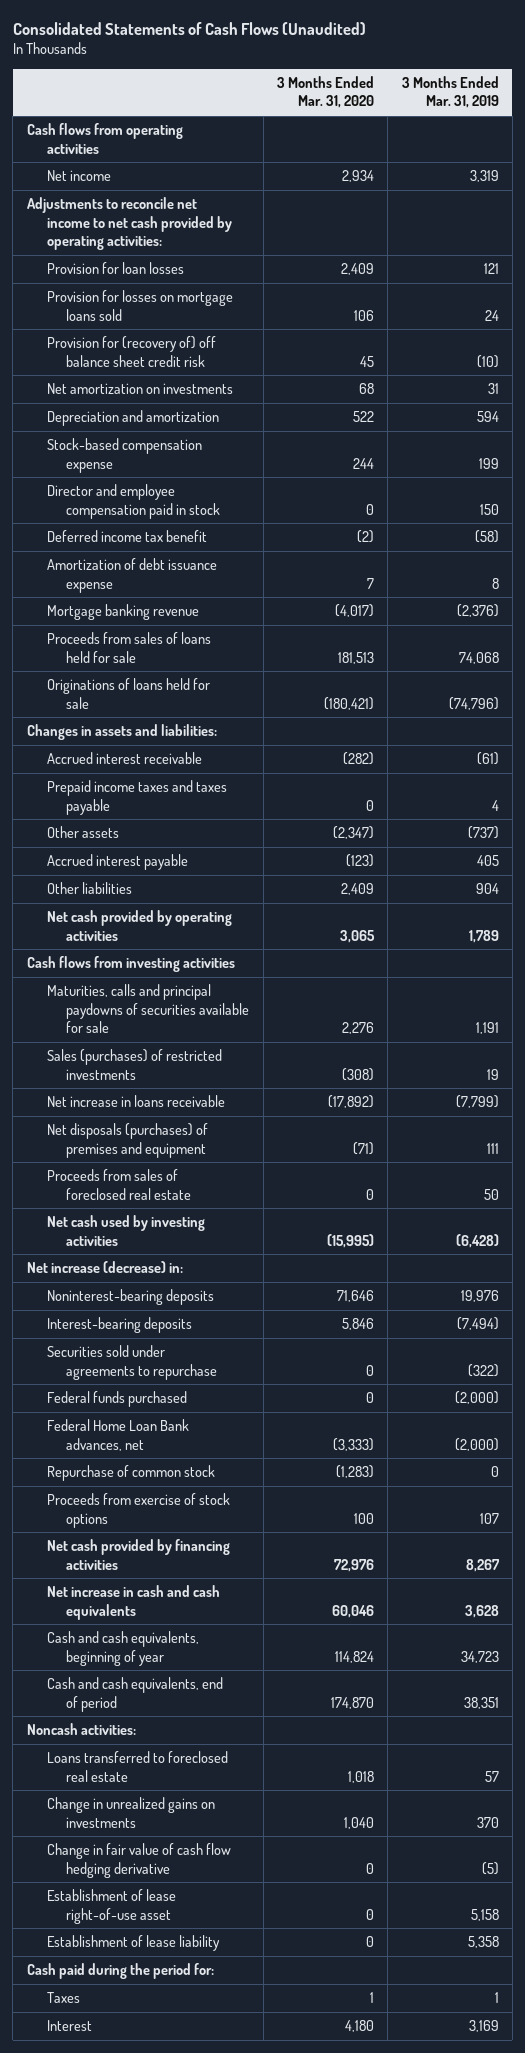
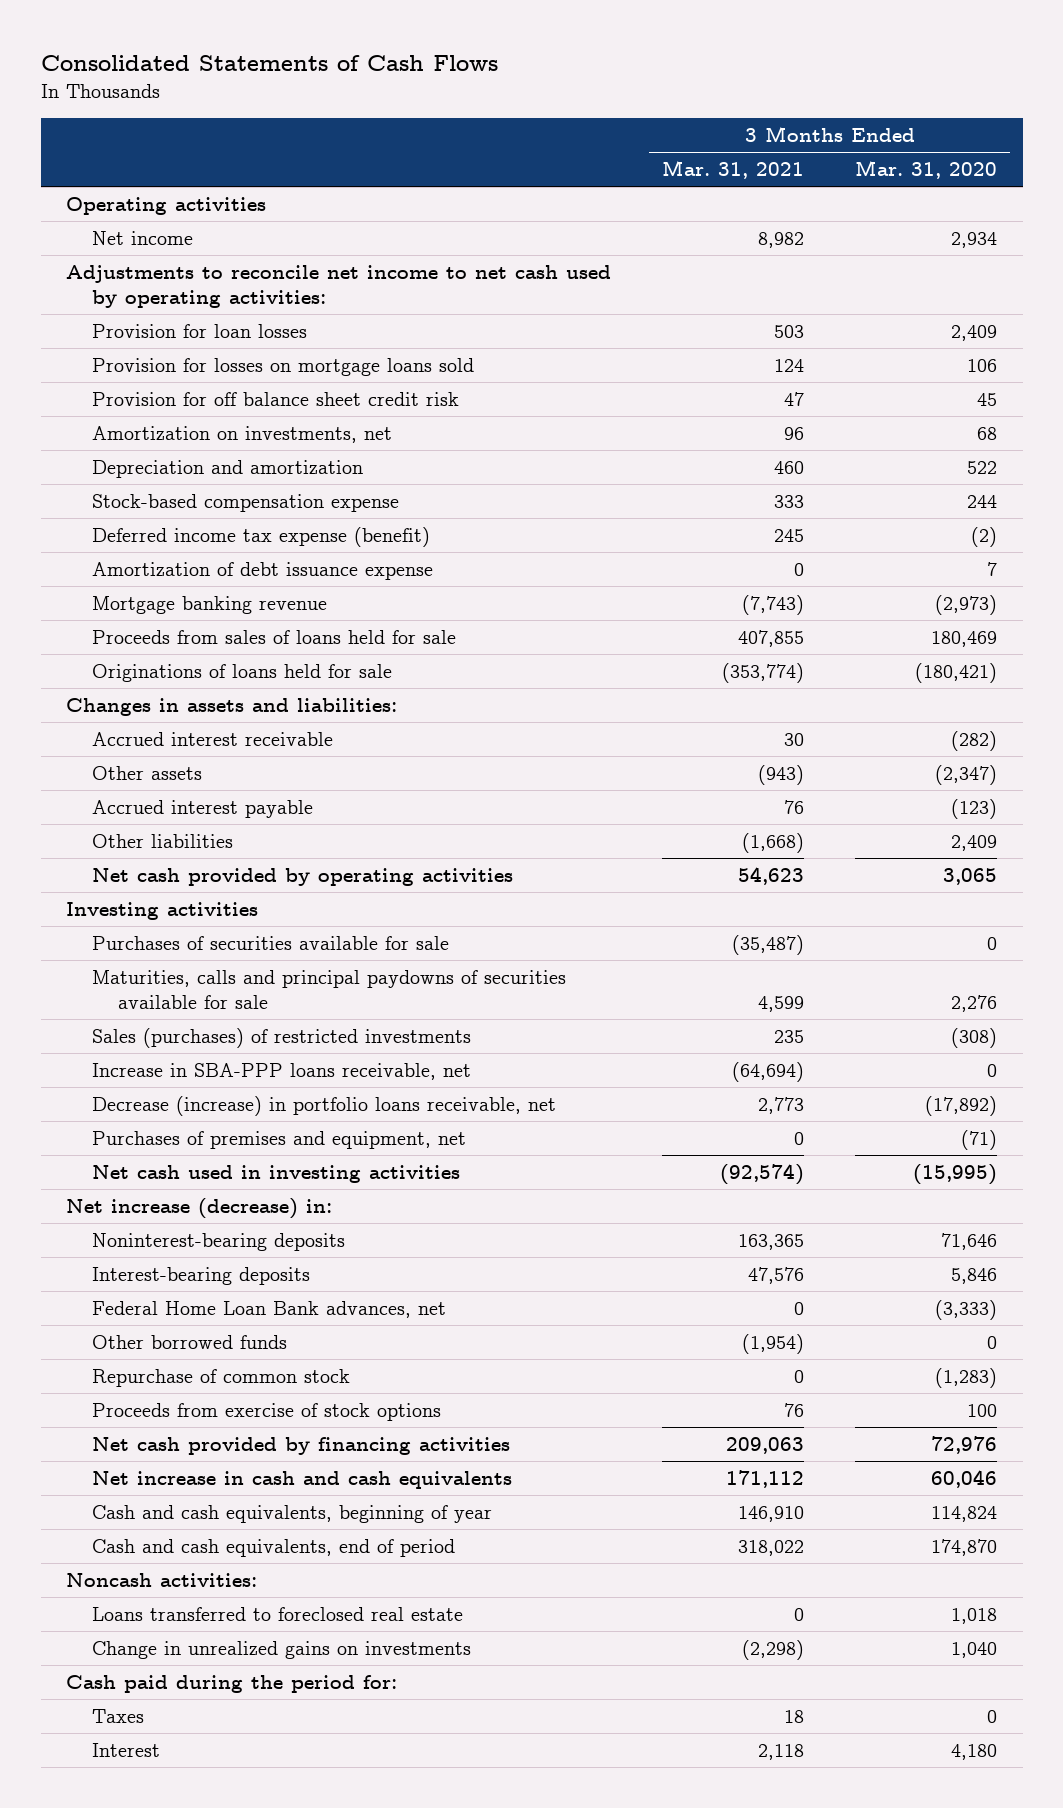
- Consolidated Statements of Cash Flows (Unaudited)
+ Consolidated Statements of Cash Flows
- | 3 Months Ended Mar. 31, 2020 | 3 Months Ended Mar. 31, 2019
+ | 3 Months Ended Mar. 31, 2021 | 3 Months Ended Mar. 31, 2020
- Cash flows from operating activities
+ Operating activities
- Adjustments to reconcile net income to net cash provided by operating activities:
+ Adjustments to reconcile net income to net cash used by operating activities:
- Provision for (recovery of) off balance sheet credit risk | 45 | (10)
- Net amortization on investments | 68 | 31
+ Provision for off balance sheet credit risk | 47 | 45
+ Amortization on investments, net | 96 | 68
- Director and employee compensation paid in stock | 0 | 150
- Deferred income tax benefit | (2) | (58)
+ Deferred income tax expense (benefit) | 245 | (2)
- Mortgage banking revenue | (4,017) | (2,376)
- Proceeds from sales of loans held for sale | 181,513 | 74,068
+ Mortgage banking revenue | (7,743) | (2,973)
+ Proceeds from sales of loans held for sale | 407,855 | 180,469
- Prepaid income taxes and taxes payable | 0 | 4
- Cash flows from investing activities
+ Investing activities
+ Purchases of securities available for sale | (35,487) | 0
- Net increase in loans receivable | (17,892) | (7,799)
- Net disposals (purchases) of premises and equipment | (71) | 111
- Proceeds from sales of foreclosed real estate | 0 | 50
- Net cash used by investing activities | (15,995) | (6,428)
+ Increase in SBA-PPP loans receivable, net | (64,694) | 0
+ Decrease (increase) in portfolio loans receivable, net | 2,773 | (17,892)
+ Purchases of premises and equipment, net | 0 | (71)
+ Net cash used in investing activities | (92,574) | (15,995)
- Securities sold under agreements to repurchase | 0 | (322)
- Federal funds purchased | 0 | (2,000)
+ Other borrowed funds | (1,954) | 0
- Change in fair value of cash flow hedging derivative | 0 | (5)
- Establishment of lease right-of-use asset | 0 | 5,158
- Establishment of lease liability | 0 | 5,358
- Taxes | 1 | 1
+ Taxes | 18 | 0

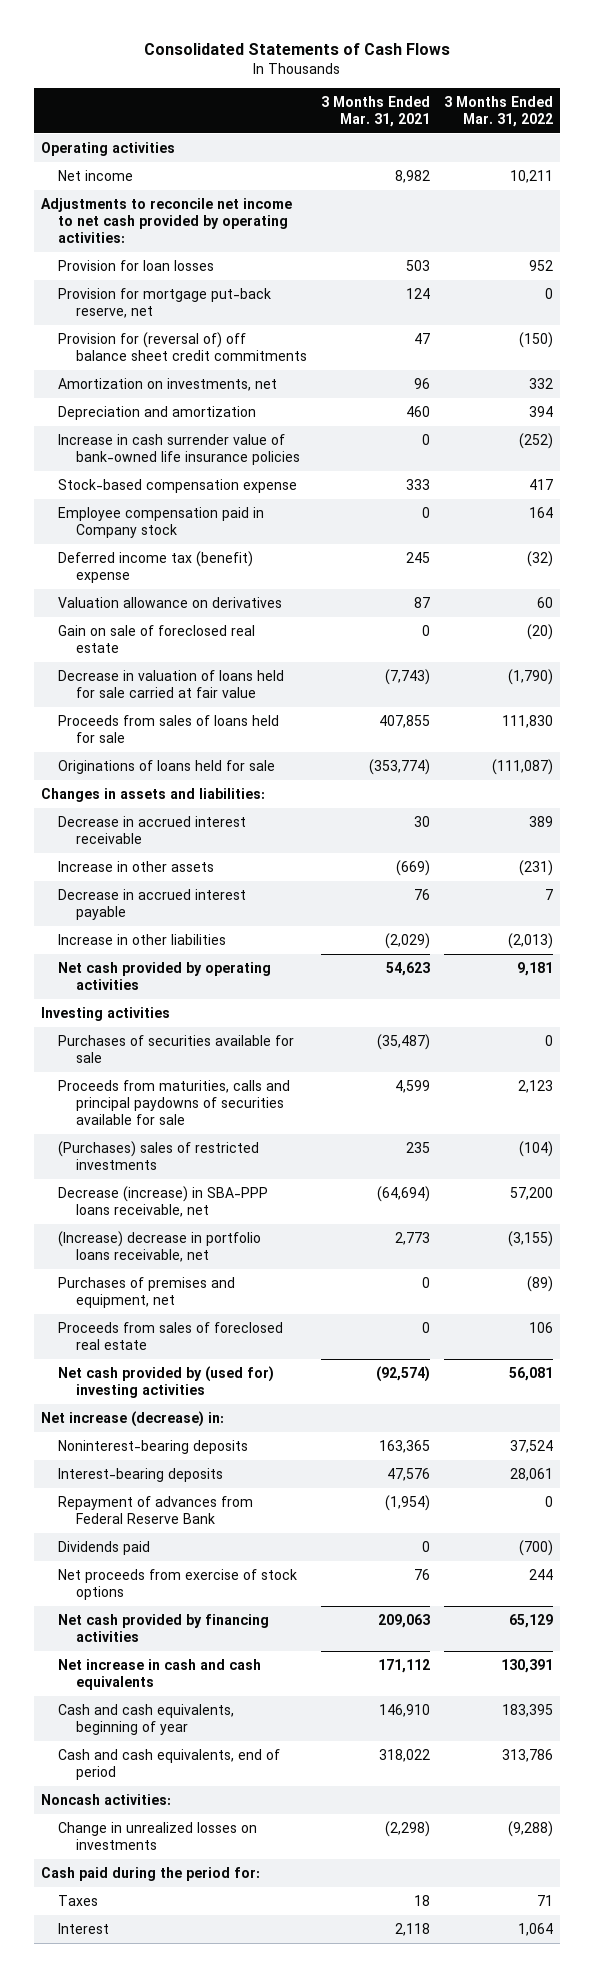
- | 3 Months Ended Mar. 31, 2021 | 3 Months Ended Mar. 31, 2020
+ | 3 Months Ended Mar. 31, 2021 | 3 Months Ended Mar. 31, 2022
- Adjustments to reconcile net income to net cash used by operating activities:
+ Adjustments to reconcile net income to net cash provided by operating activities:
- Provision for losses on mortgage loans sold | 124 | 106
- Provision for off balance sheet credit risk | 47 | 45
+ Provision for mortgage put-back reserve, net | 124 | 0
+ Provision for (reversal of) off balance sheet credit commitments | 47 | (150)
+ Increase in cash surrender value of bank-owned life insurance policies | 0 | (252)
- Deferred income tax expense (benefit) | 245 | (2)
- Amortization of debt issuance expense | 0 | 7
- Mortgage banking revenue | (7,743) | (2,973)
+ Employee compensation paid in Company stock | 0 | 164
+ Deferred income tax (benefit) expense | 245 | (32)
+ Valuation allowance on derivatives | 87 | 60
+ Gain on sale of foreclosed real estate | 0 | (20)
+ Decrease in valuation of loans held for sale carried at fair value | (7,743) | (1,790)
- Accrued interest receivable | 30 | (282)
- Other assets | (943) | (2,347)
- Accrued interest payable | 76 | (123)
- Other liabilities | (1,668) | 2,409
+ Decrease in accrued interest receivable | 30 | 389
+ Increase in other assets | (669) | (231)
+ Decrease in accrued interest payable | 76 | 7
+ Increase in other liabilities | (2,029) | (2,013)
- Maturities, calls and principal paydowns of securities available for sale | 4,599 | 2,276
- Sales (purchases) of restricted investments | 235 | (308)
- Increase in SBA-PPP loans receivable, net | (64,694) | 0
- Decrease (increase) in portfolio loans receivable, net | 2,773 | (17,892)
+ Proceeds from maturities, calls and principal paydowns of securities available for sale | 4,599 | 2,123
+ (Purchases) sales of restricted investments | 235 | (104)
+ Decrease (increase) in SBA-PPP loans receivable, net | (64,694) | 57,200
+ (Increase) decrease in portfolio loans receivable, net | 2,773 | (3,155)
- Net cash used in investing activities | (92,574) | (15,995)
+ Proceeds from sales of foreclosed real estate | 0 | 106
+ Net cash provided by (used for) investing activities | (92,574) | 56,081
- Federal Home Loan Bank advances, net | 0 | (3,333)
- Other borrowed funds | (1,954) | 0
- Repurchase of common stock | 0 | (1,283)
- Proceeds from exercise of stock options | 76 | 100
+ Repayment of advances from Federal Reserve Bank | (1,954) | 0
+ Dividends paid | 0 | (700)
+ Net proceeds from exercise of stock options | 76 | 244
- Loans transferred to foreclosed real estate | 0 | 1,018
- Change in unrealized gains on investments | (2,298) | 1,040
+ Change in unrealized losses on investments | (2,298) | (9,288)

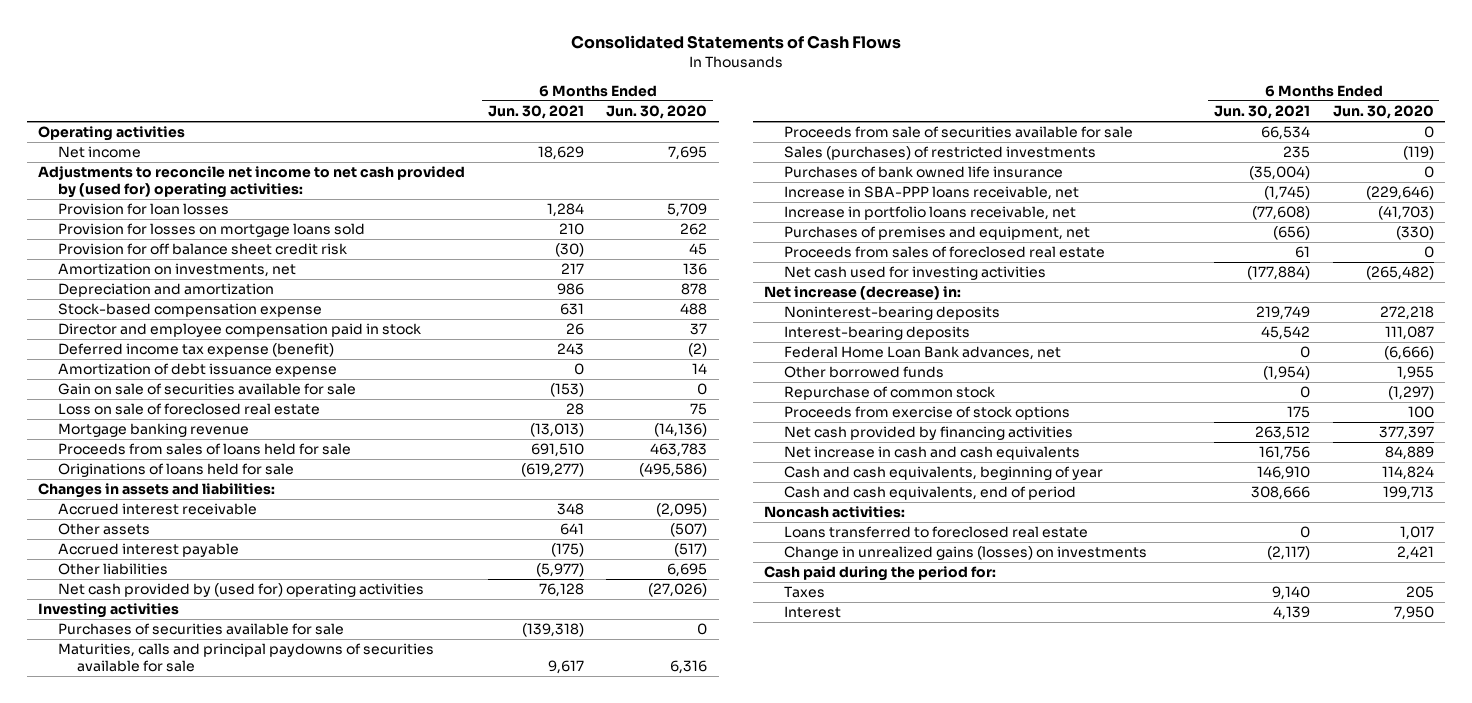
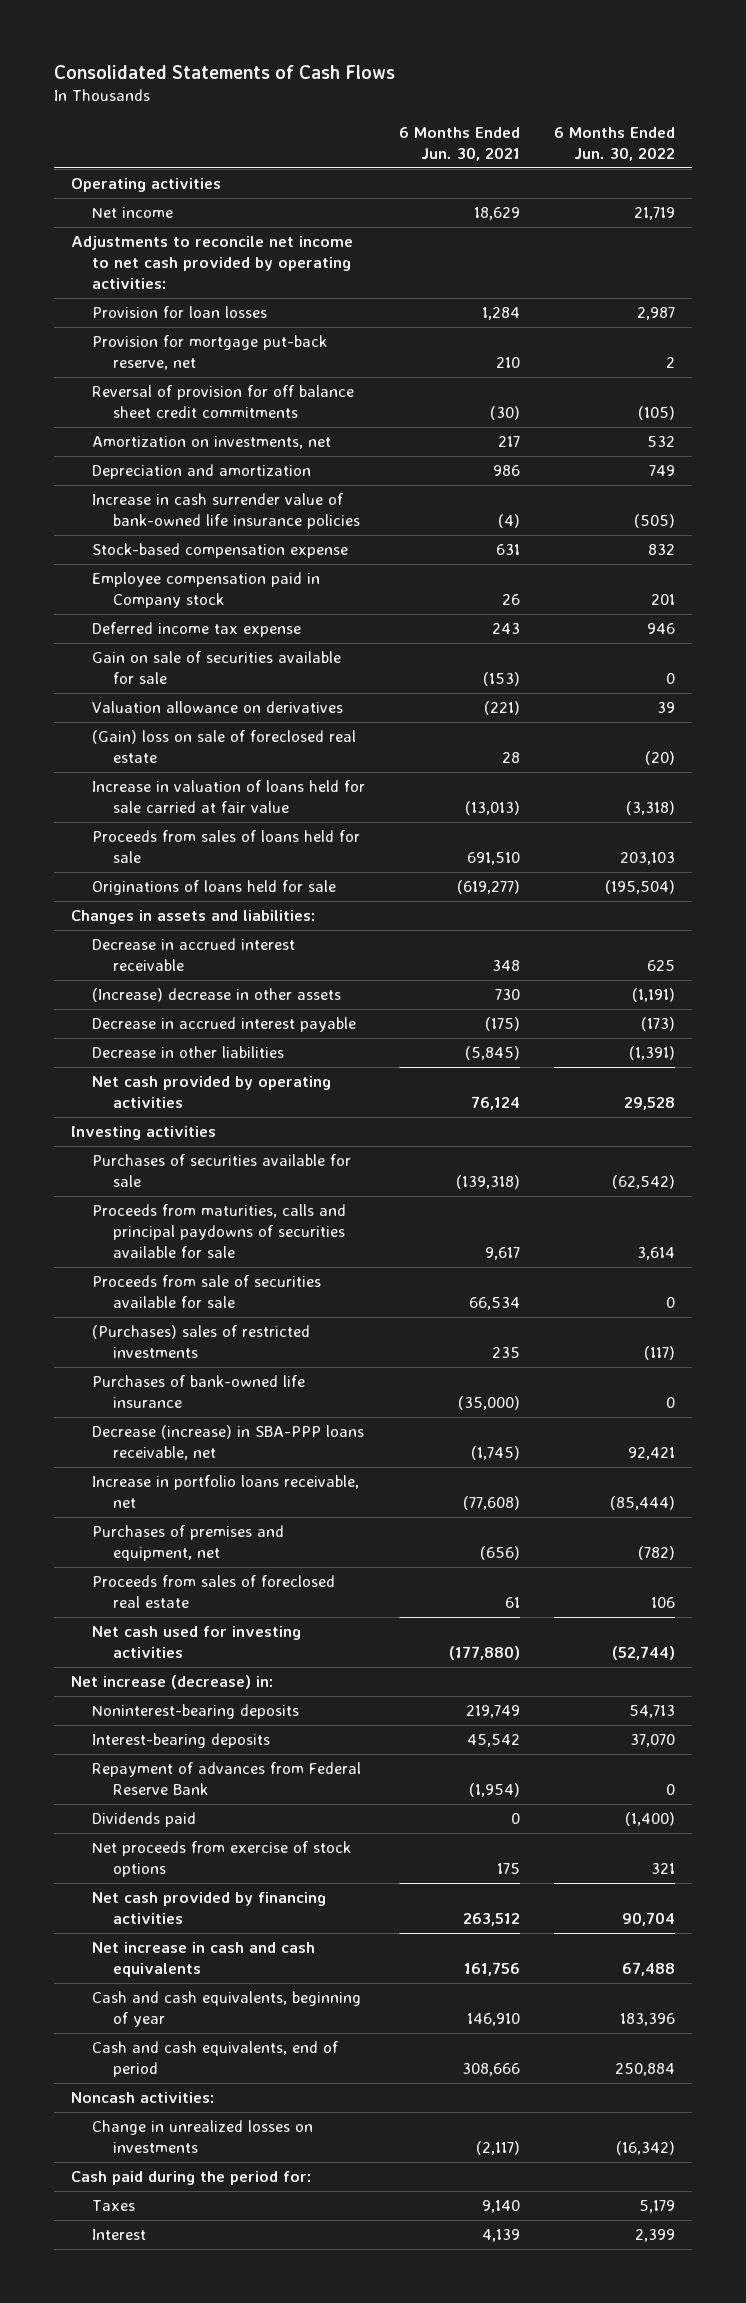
- | 6 Months Ended Jun. 30, 2021 | 6 Months Ended Jun. 30, 2020
+ | 6 Months Ended Jun. 30, 2021 | 6 Months Ended Jun. 30, 2022
- Adjustments to reconcile net income to net cash provided by (used for) operating activities:
+ Adjustments to reconcile net income to net cash provided by operating activities:
- Provision for losses on mortgage loans sold | 210 | 262
- Provision for off balance sheet credit risk | (30) | 45
+ Provision for mortgage put-back reserve, net | 210 | 2
+ Reversal of provision for off balance sheet credit commitments | (30) | (105)
+ Increase in cash surrender value of bank-owned life insurance policies | (4) | (505)
- Director and employee compensation paid in stock | 26 | 37
- Deferred income tax expense (benefit) | 243 | (2)
- Amortization of debt issuance expense | 0 | 14
+ Employee compensation paid in Company stock | 26 | 201
+ Deferred income tax expense | 243 | 946
- Loss on sale of foreclosed real estate | 28 | 75
- Mortgage banking revenue | (13,013) | (14,136)
+ Valuation allowance on derivatives | (221) | 39
+ (Gain) loss on sale of foreclosed real estate | 28 | (20)
+ Increase in valuation of loans held for sale carried at fair value | (13,013) | (3,318)
- Accrued interest receivable | 348 | (2,095)
- Other assets | 641 | (507)
- Accrued interest payable | (175) | (517)
- Other liabilities | (5,977) | 6,695
- Net cash provided by (used for) operating activities | 76,128 | (27,026)
+ Decrease in accrued interest receivable | 348 | 625
+ (Increase) decrease in other assets | 730 | (1,191)
+ Decrease in accrued interest payable | (175) | (173)
+ Decrease in other liabilities | (5,845) | (1,391)
+ Net cash provided by operating activities | 76,124 | 29,528
- Maturities, calls and principal paydowns of securities available for sale | 9,617 | 6,316
+ Proceeds from maturities, calls and principal paydowns of securities available for sale | 9,617 | 3,614
- Sales (purchases) of restricted investments | 235 | (119)
- Purchases of bank owned life insurance | (35,004) | 0
- Increase in SBA-PPP loans receivable, net | (1,745) | (229,646)
+ (Purchases) sales of restricted investments | 235 | (117)
+ Purchases of bank-owned life insurance | (35,000) | 0
+ Decrease (increase) in SBA-PPP loans receivable, net | (1,745) | 92,421
- Net cash used for investing activities | (177,884) | (265,482)
+ Net cash used for investing activities | (177,880) | (52,744)
- Federal Home Loan Bank advances, net | 0 | (6,666)
- Other borrowed funds | (1,954) | 1,955
- Repurchase of common stock | 0 | (1,297)
- Proceeds from exercise of stock options | 175 | 100
+ Repayment of advances from Federal Reserve Bank | (1,954) | 0
+ Dividends paid | 0 | (1,400)
+ Net proceeds from exercise of stock options | 175 | 321
- Loans transferred to foreclosed real estate | 0 | 1,017
- Change in unrealized gains (losses) on investments | (2,117) | 2,421
+ Change in unrealized losses on investments | (2,117) | (16,342)

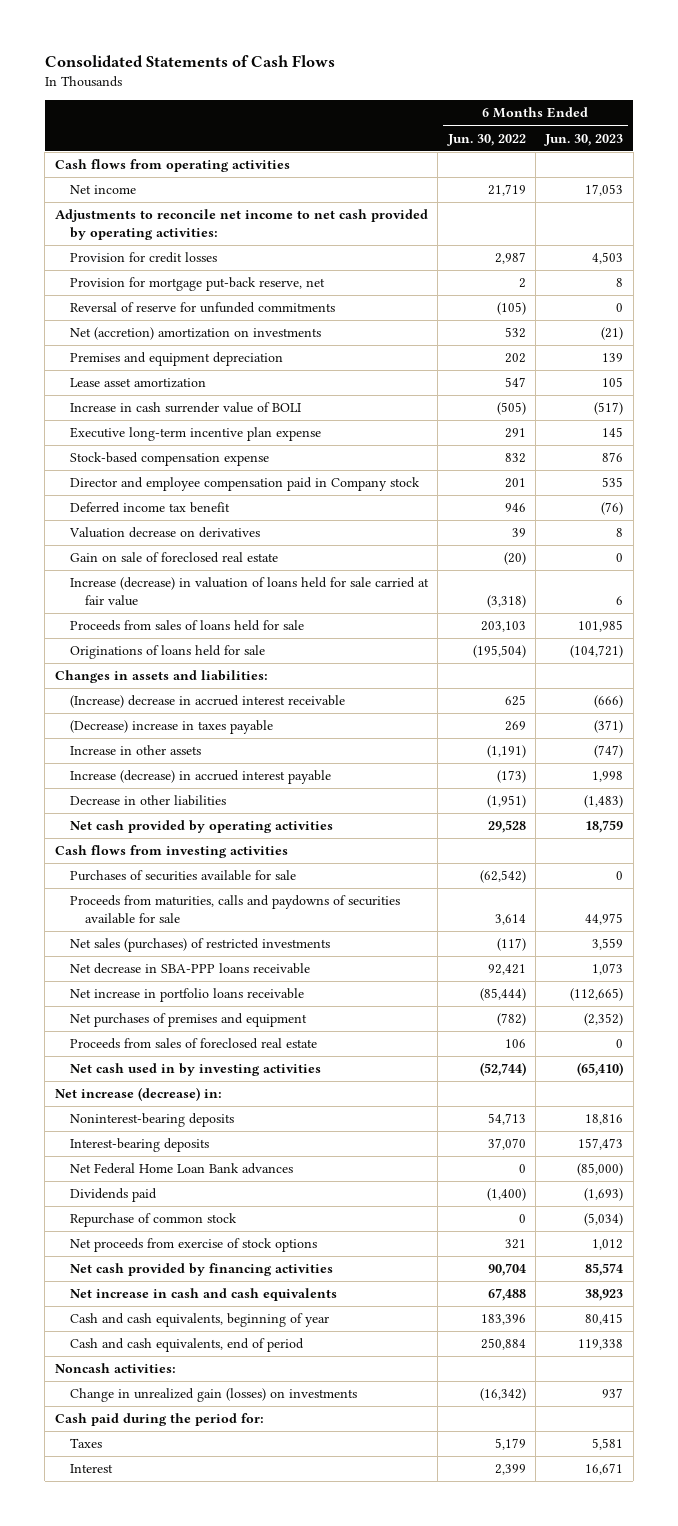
- | 6 Months Ended Jun. 30, 2021 | 6 Months Ended Jun. 30, 2022
+ | 6 Months Ended Jun. 30, 2022 | 6 Months Ended Jun. 30, 2023
- Operating activities
+ Cash flows from operating activities
- Provision for loan losses | 1,284 | 2,987
+ Provision for credit losses | 2,987 | 4,503
- Reversal of provision for off balance sheet credit commitments | (30) | (105)
- Amortization on investments, net | 217 | 532
- Depreciation and amortization | 986 | 749
- Increase in cash surrender value of bank-owned life insurance policies | (4) | (505)
+ Reversal of reserve for unfunded commitments | (105) | 0
+ Net (accretion) amortization on investments | 532 | (21)
+ Premises and equipment depreciation | 202 | 139
+ Lease asset amortization | 547 | 105
+ Increase in cash surrender value of BOLI | (505) | (517)
+ Executive long-term incentive plan expense | 291 | 145
- Employee compensation paid in Company stock | 26 | 201
- Deferred income tax expense | 243 | 946
- Gain on sale of securities available for sale | (153) | 0
- Valuation allowance on derivatives | (221) | 39
- (Gain) loss on sale of foreclosed real estate | 28 | (20)
- Increase in valuation of loans held for sale carried at fair value | (13,013) | (3,318)
+ Director and employee compensation paid in Company stock | 201 | 535
+ Deferred income tax benefit | 946 | (76)
+ Valuation decrease on derivatives | 39 | 8
+ Gain on sale of foreclosed real estate | (20) | 0
+ Increase (decrease) in valuation of loans held for sale carried at fair value | (3,318) | 6
- Decrease in accrued interest receivable | 348 | 625
- (Increase) decrease in other assets | 730 | (1,191)
- Decrease in accrued interest payable | (175) | (173)
- Decrease in other liabilities | (5,845) | (1,391)
+ (Increase) decrease in accrued interest receivable | 625 | (666)
+ (Decrease) increase in taxes payable | 269 | (371)
+ Increase in other assets | (1,191) | (747)
+ Increase (decrease) in accrued interest payable | (173) | 1,998
+ Decrease in other liabilities | (1,951) | (1,483)
- Investing activities
+ Cash flows from investing activities
- Proceeds from maturities, calls and principal paydowns of securities available for sale | 9,617 | 3,614
- Proceeds from sale of securities available for sale | 66,534 | 0
- (Purchases) sales of restricted investments | 235 | (117)
- Purchases of bank-owned life insurance | (35,000) | 0
- Decrease (increase) in SBA-PPP loans receivable, net | (1,745) | 92,421
- Increase in portfolio loans receivable, net | (77,608) | (85,444)
- Purchases of premises and equipment, net | (656) | (782)
+ Proceeds from maturities, calls and paydowns of securities available for sale | 3,614 | 44,975
+ Net sales (purchases) of restricted investments | (117) | 3,559
+ Net decrease in SBA-PPP loans receivable | 92,421 | 1,073
+ Net increase in portfolio loans receivable | (85,444) | (112,665)
+ Net purchases of premises and equipment | (782) | (2,352)
- Net cash used for investing activities | (177,880) | (52,744)
+ Net cash used in by investing activities | (52,744) | (65,410)
- Repayment of advances from Federal Reserve Bank | (1,954) | 0
+ Net Federal Home Loan Bank advances | 0 | (85,000)
+ Repurchase of common stock | 0 | (5,034)
- Change in unrealized losses on investments | (2,117) | (16,342)
+ Change in unrealized gain (losses) on investments | (16,342) | 937

